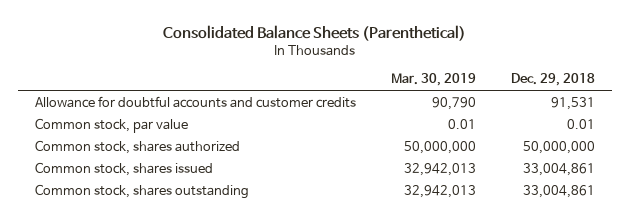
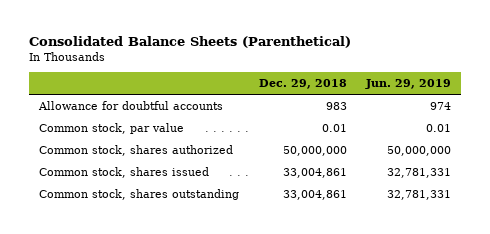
- | Mar. 30, 2019 | Dec. 29, 2018
+ | Dec. 29, 2018 | Jun. 29, 2019
- Allowance for doubtful accounts and customer credits | 90,790 | 91,531
+ Allowance for doubtful accounts | 983 | 974

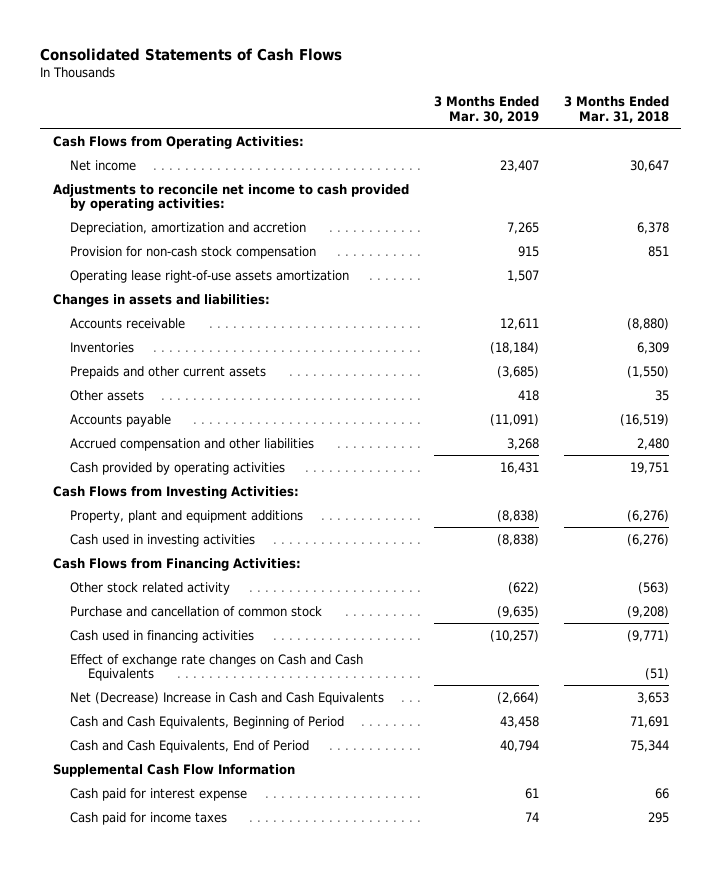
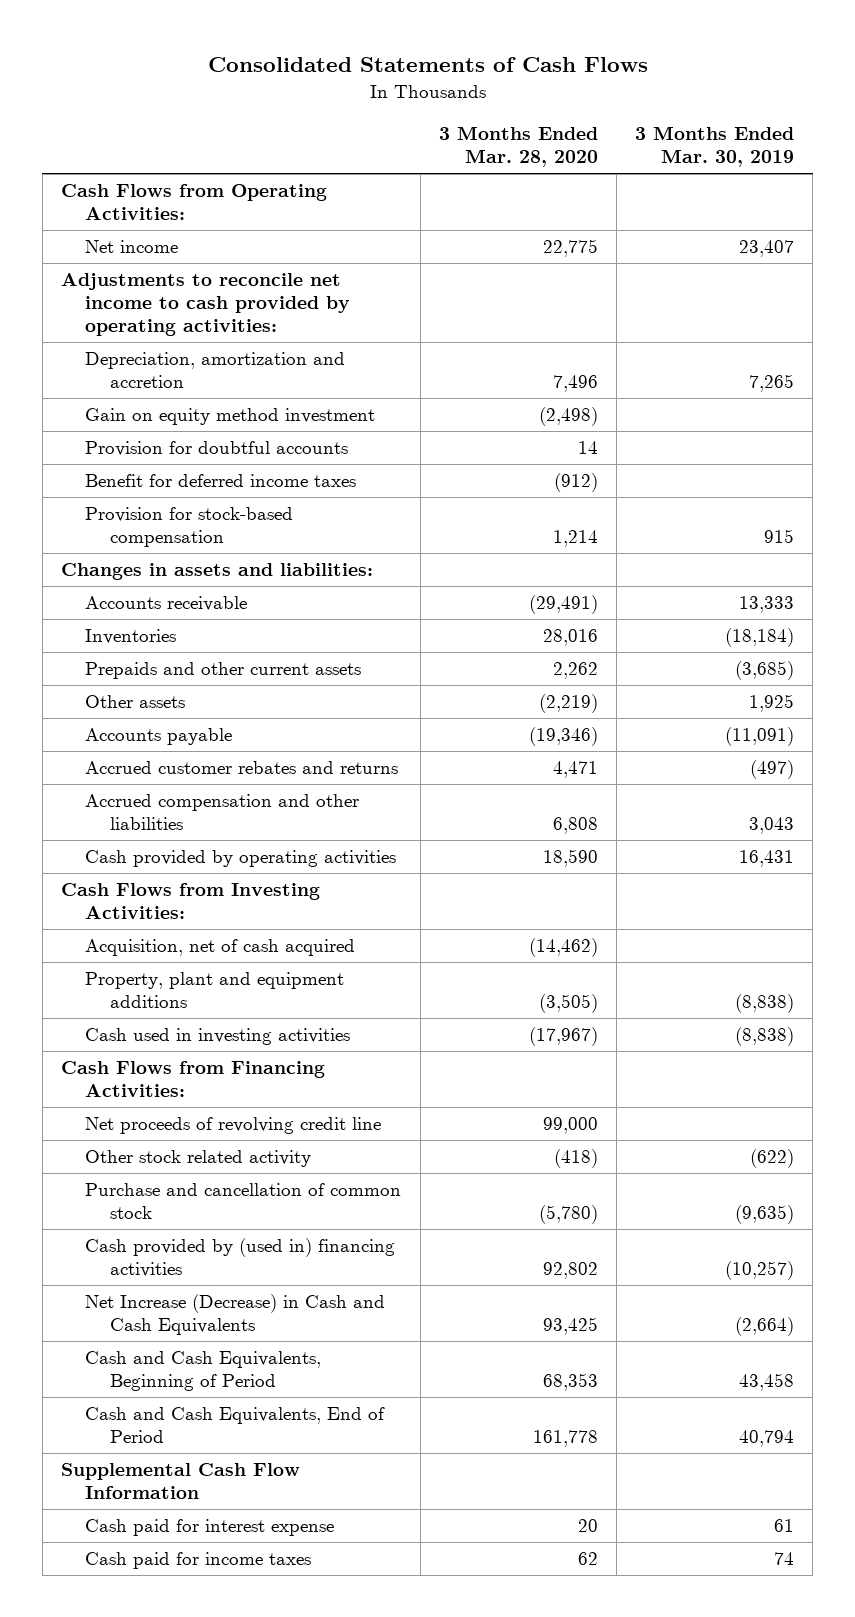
- | 3 Months Ended Mar. 30, 2019 | 3 Months Ended Mar. 31, 2018
+ | 3 Months Ended Mar. 28, 2020 | 3 Months Ended Mar. 30, 2019
- Provision for non-cash stock compensation | 915 | 851
- Operating lease right-of-use assets amortization | 1,507 |
+ Gain on equity method investment | (2,498) |
+ Provision for doubtful accounts | 14 |
+ Benefit for deferred income taxes | (912) |
+ Provision for stock-based compensation | 1,214 | 915
- Accounts receivable | 12,611 | (8,880)
+ Accounts receivable | (29,491) | 13,333
- Other assets | 418 | 35
+ Other assets | (2,219) | 1,925
- Accrued compensation and other liabilities | 3,268 | 2,480
+ Accrued customer rebates and returns | 4,471 | (497)
+ Accrued compensation and other liabilities | 6,808 | 3,043
+ Acquisition, net of cash acquired | (14,462) |
+ Net proceeds of revolving credit line | 99,000 |
- Cash used in financing activities | (10,257) | (9,771)
- Effect of exchange rate changes on Cash and Cash Equivalents | | (51)
- Net (Decrease) Increase in Cash and Cash Equivalents | (2,664) | 3,653
+ Cash provided by (used in) financing activities | 92,802 | (10,257)
+ Net Increase (Decrease) in Cash and Cash Equivalents | 93,425 | (2,664)

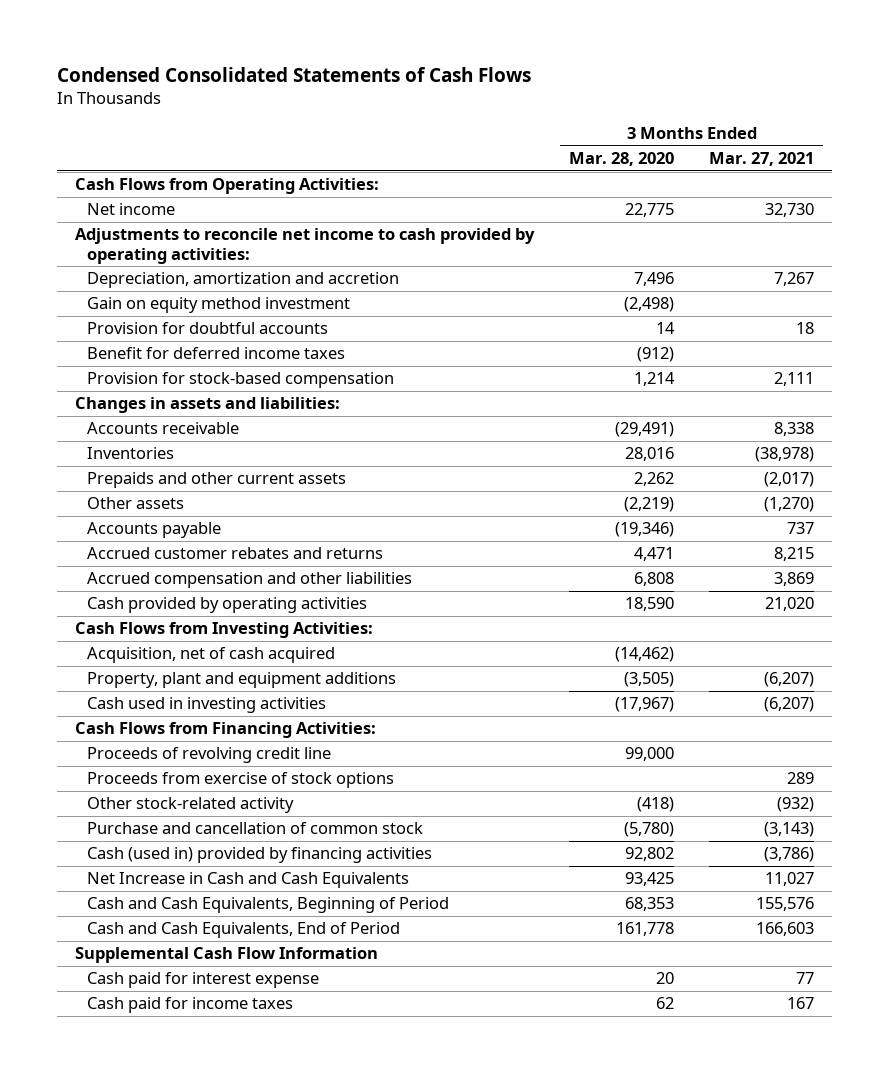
- Consolidated Statements of Cash Flows
+ Condensed Consolidated Statements of Cash Flows
- | 3 Months Ended Mar. 28, 2020 | 3 Months Ended Mar. 30, 2019
+ | 3 Months Ended Mar. 28, 2020 | 3 Months Ended Mar. 27, 2021
- Net proceeds of revolving credit line | 99,000 |
- Other stock related activity | (418) | (622)
+ Proceeds of revolving credit line | 99,000 |
+ Proceeds from exercise of stock options | | 289
+ Other stock-related activity | (418) | (932)
- Cash provided by (used in) financing activities | 92,802 | (10,257)
- Net Increase (Decrease) in Cash and Cash Equivalents | 93,425 | (2,664)
+ Cash (used in) provided by financing activities | 92,802 | (3,786)
+ Net Increase in Cash and Cash Equivalents | 93,425 | 11,027

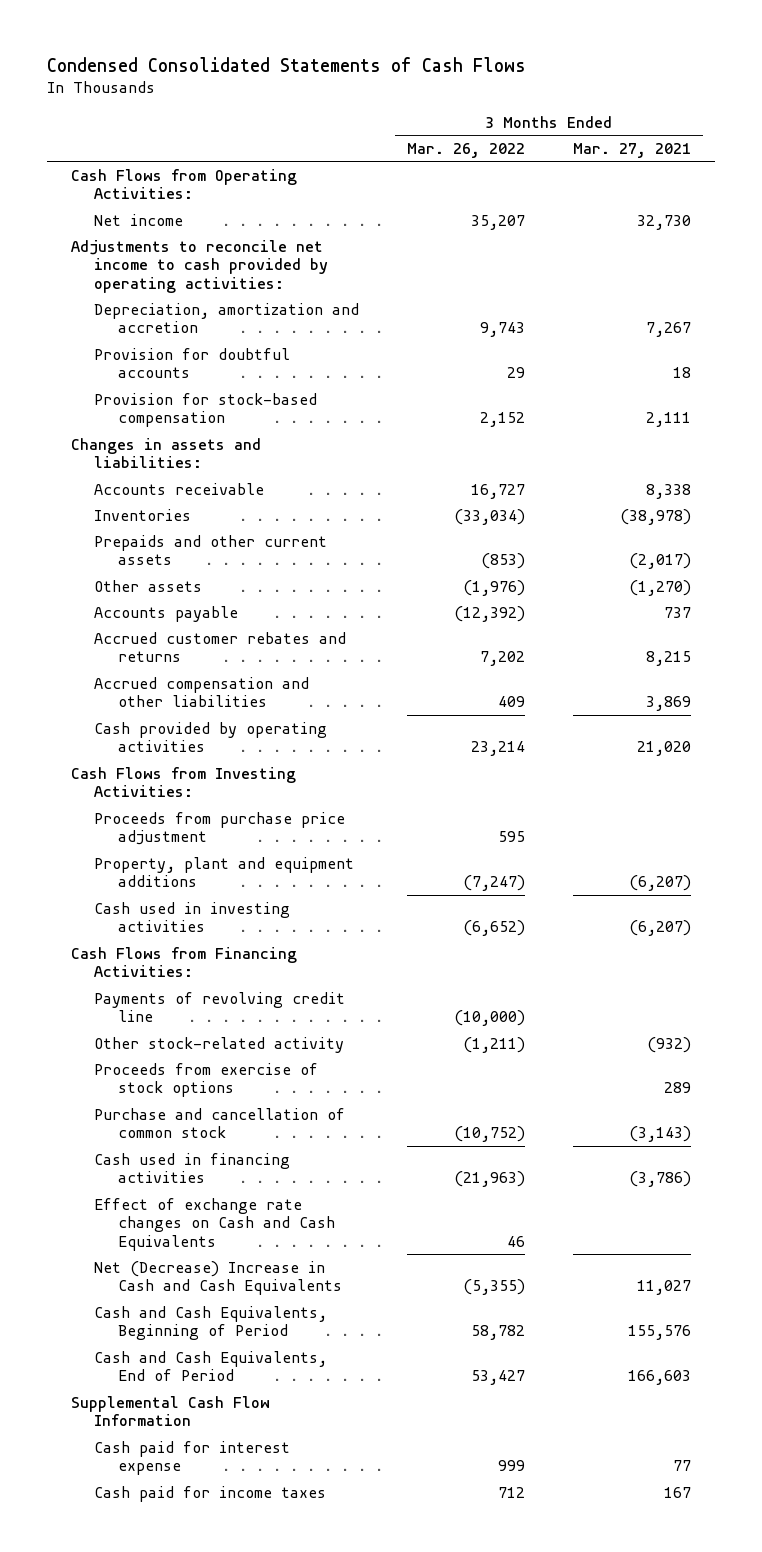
- | 3 Months Ended Mar. 28, 2020 | 3 Months Ended Mar. 27, 2021
+ | 3 Months Ended Mar. 26, 2022 | 3 Months Ended Mar. 27, 2021
- Gain on equity method investment | (2,498) |
- Benefit for deferred income taxes | (912) |
- Acquisition, net of cash acquired | (14,462) |
+ Proceeds from purchase price adjustment | 595 |
- Proceeds of revolving credit line | 99,000 |
+ Payments of revolving credit line | (10,000) |
moved down: Proceeds from exercise of stock options | | 289
- Cash (used in) provided by financing activities | 92,802 | (3,786)
- Net Increase in Cash and Cash Equivalents | 93,425 | 11,027
+ Cash used in financing activities | (21,963) | (3,786)
+ Effect of exchange rate changes on Cash and Cash Equivalents | 46 |
+ Net (Decrease) Increase in Cash and Cash Equivalents | (5,355) | 11,027

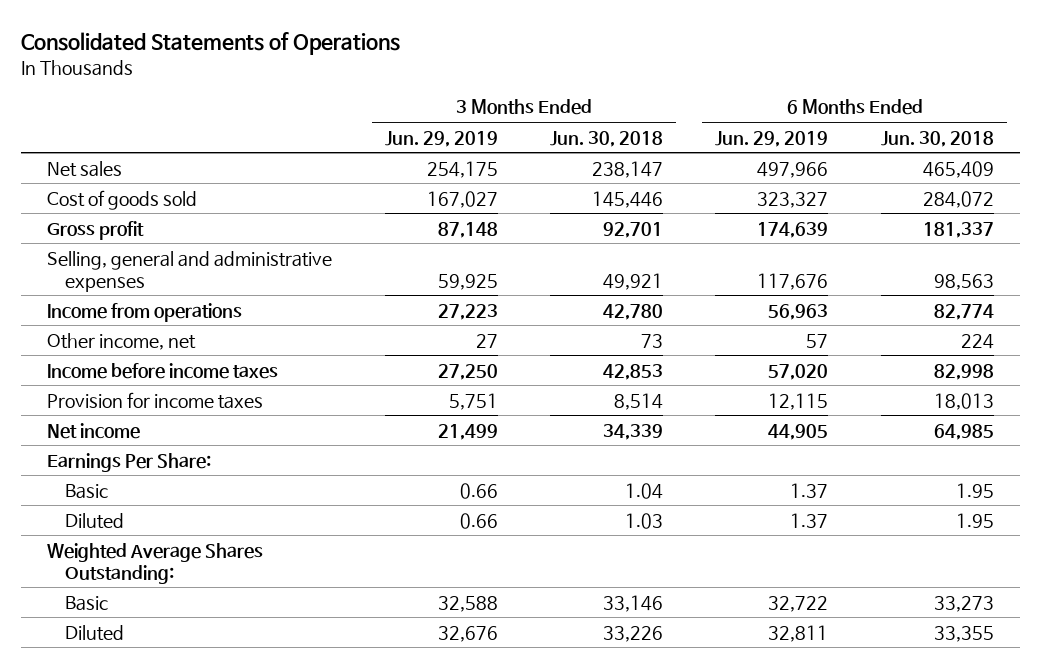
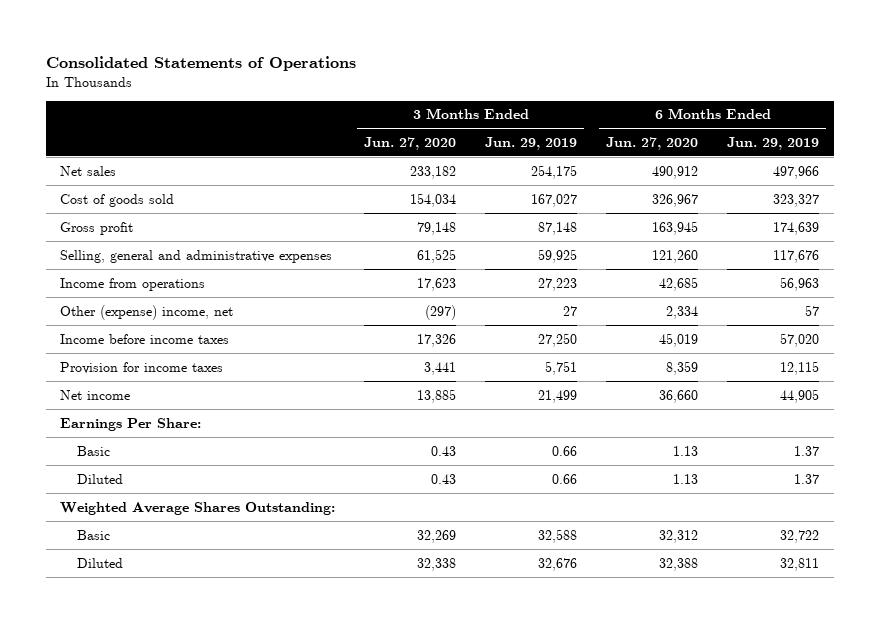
- | 3 Months Ended Jun. 29, 2019 | 3 Months Ended Jun. 30, 2018 | 6 Months Ended Jun. 29, 2019 | 6 Months Ended Jun. 30, 2018
+ | 3 Months Ended Jun. 27, 2020 | 3 Months Ended Jun. 29, 2019 | 6 Months Ended Jun. 27, 2020 | 6 Months Ended Jun. 29, 2019
- Other income, net | 27 | 73 | 57 | 224
+ Other (expense) income, net | (297) | 27 | 2,334 | 57

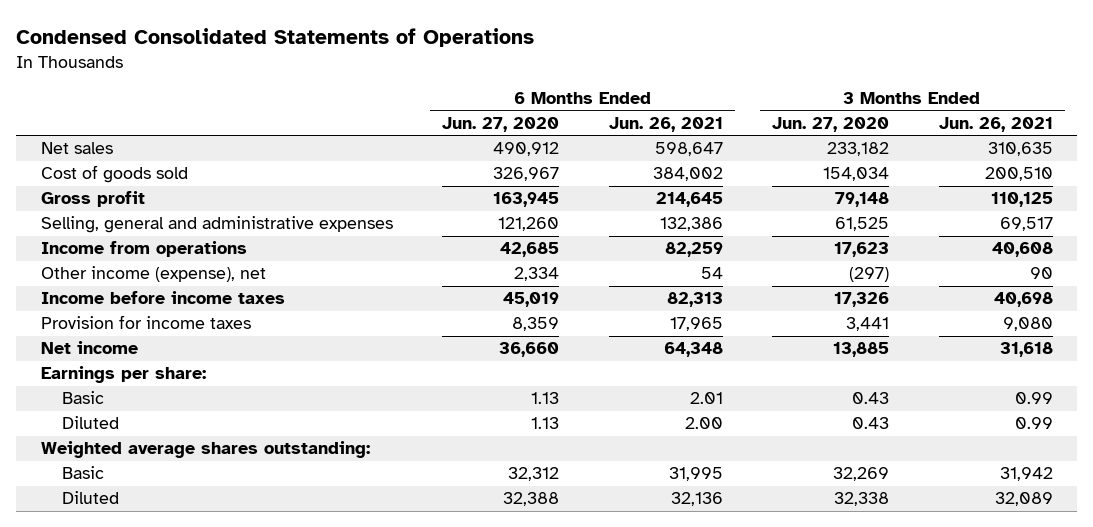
- Consolidated Statements of Operations
+ Condensed Consolidated Statements of Operations
- | 3 Months Ended Jun. 27, 2020 | 3 Months Ended Jun. 29, 2019 | 6 Months Ended Jun. 27, 2020 | 6 Months Ended Jun. 29, 2019
+ | 6 Months Ended Jun. 27, 2020 | 6 Months Ended Jun. 26, 2021 | 3 Months Ended Jun. 27, 2020 | 3 Months Ended Jun. 26, 2021
- Other (expense) income, net | (297) | 27 | 2,334 | 57
+ Other income (expense), net | 2,334 | 54 | (297) | 90
- Earnings Per Share:
+ Earnings per share:
- Weighted Average Shares Outstanding:
+ Weighted average shares outstanding:

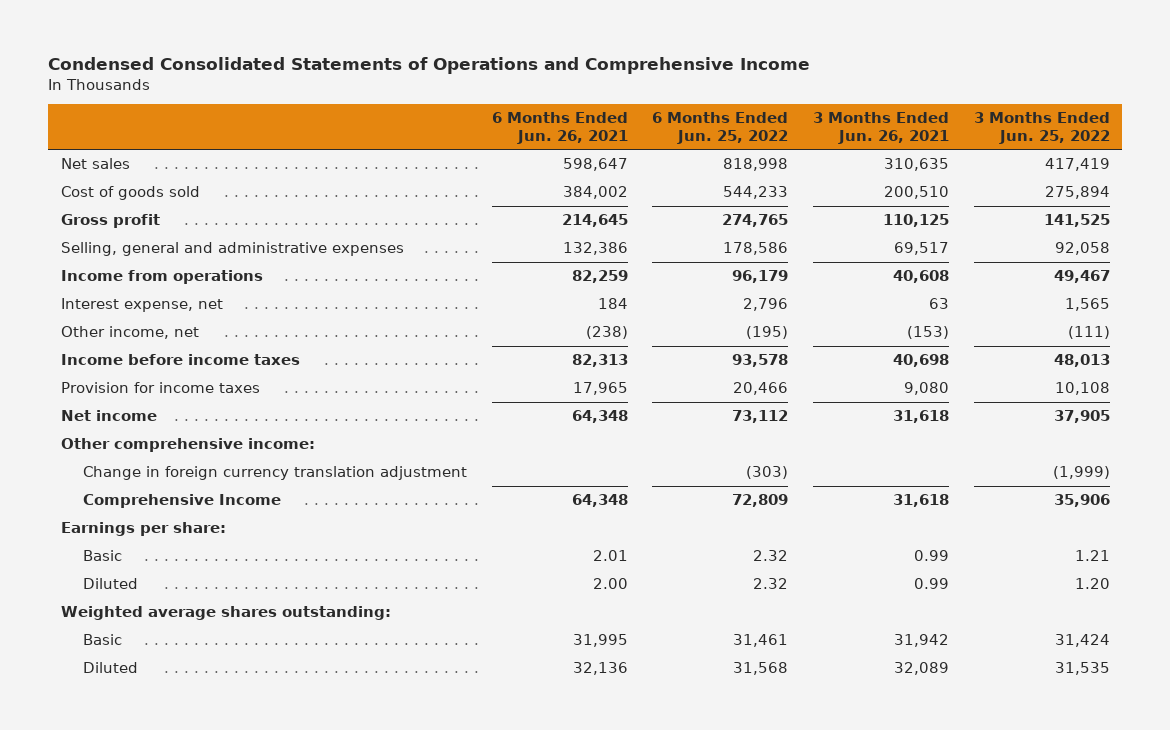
- Condensed Consolidated Statements of Operations
+ Condensed Consolidated Statements of Operations and Comprehensive Income
- | 6 Months Ended Jun. 27, 2020 | 6 Months Ended Jun. 26, 2021 | 3 Months Ended Jun. 27, 2020 | 3 Months Ended Jun. 26, 2021
+ | 6 Months Ended Jun. 26, 2021 | 6 Months Ended Jun. 25, 2022 | 3 Months Ended Jun. 26, 2021 | 3 Months Ended Jun. 25, 2022
- Other income (expense), net | 2,334 | 54 | (297) | 90
+ Interest expense, net | 184 | 2,796 | 63 | 1,565
+ Other income, net | (238) | (195) | (153) | (111)
+ Other comprehensive income:
+ Change in foreign currency translation adjustment | | (303) | | (1,999)
+ Comprehensive Income | 64,348 | 72,809 | 31,618 | 35,906

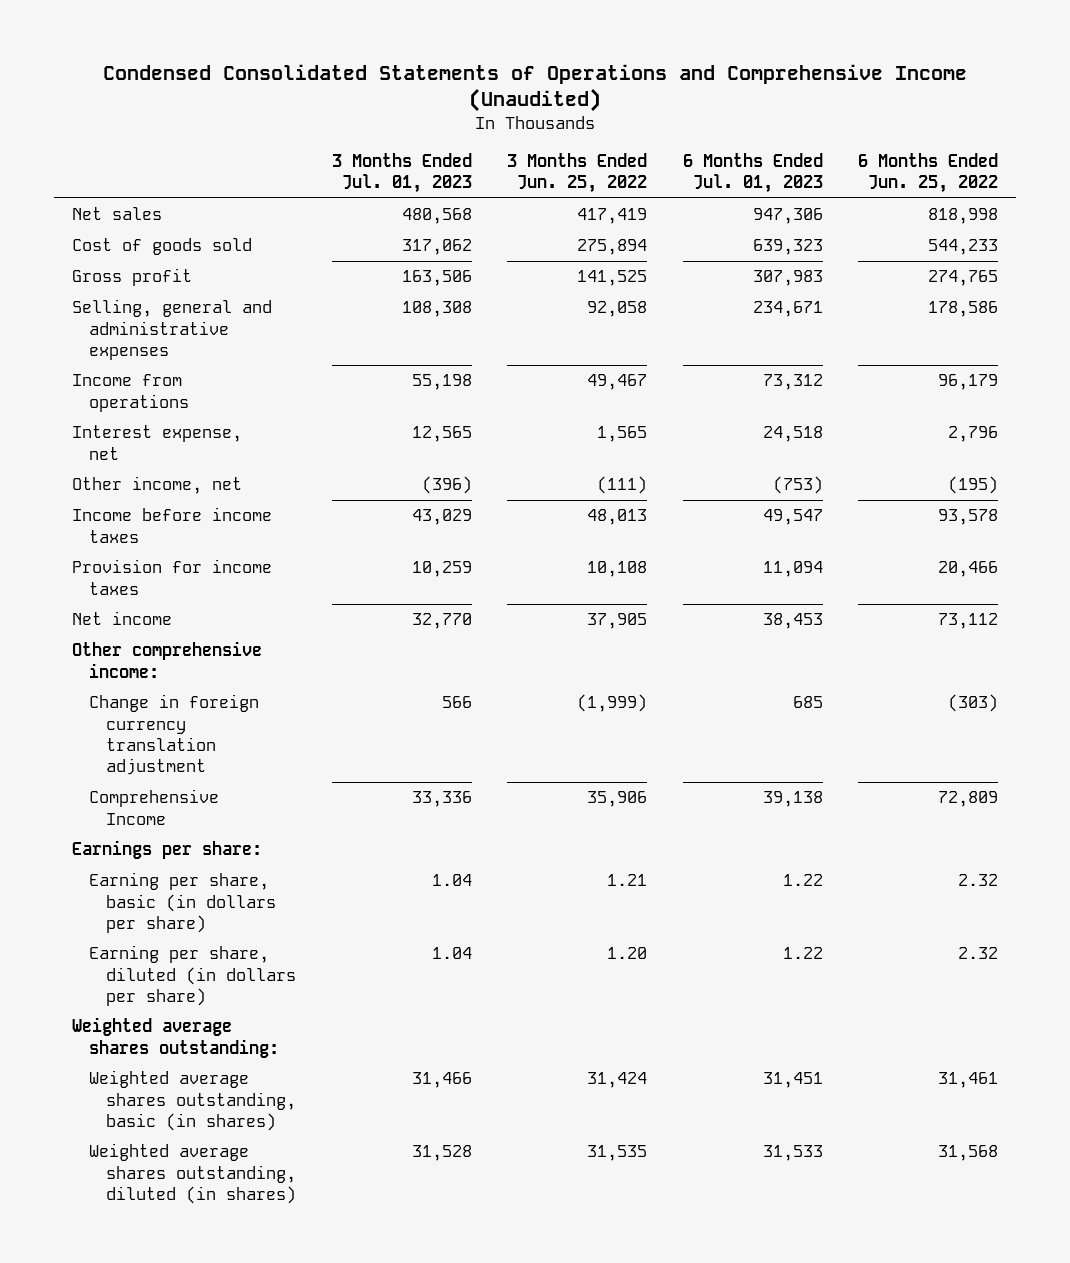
- Condensed Consolidated Statements of Operations and Comprehensive Income
+ Condensed Consolidated Statements of Operations and Comprehensive Income (Unaudited)
- | 6 Months Ended Jun. 26, 2021 | 6 Months Ended Jun. 25, 2022 | 3 Months Ended Jun. 26, 2021 | 3 Months Ended Jun. 25, 2022
+ | 3 Months Ended Jul. 01, 2023 | 3 Months Ended Jun. 25, 2022 | 6 Months Ended Jul. 01, 2023 | 6 Months Ended Jun. 25, 2022
- Basic | 2.01 | 2.32 | 0.99 | 1.21
- Diluted | 2.00 | 2.32 | 0.99 | 1.20
+ Earning per share, basic (in dollars per share) | 1.04 | 1.21 | 1.22 | 2.32
+ Earning per share, diluted (in dollars per share) | 1.04 | 1.20 | 1.22 | 2.32
- Basic | 31,995 | 31,461 | 31,942 | 31,424
- Diluted | 32,136 | 31,568 | 32,089 | 31,535
+ Weighted average shares outstanding, basic (in shares) | 31,466 | 31,424 | 31,451 | 31,461
+ Weighted average shares outstanding, diluted (in shares) | 31,528 | 31,535 | 31,533 | 31,568

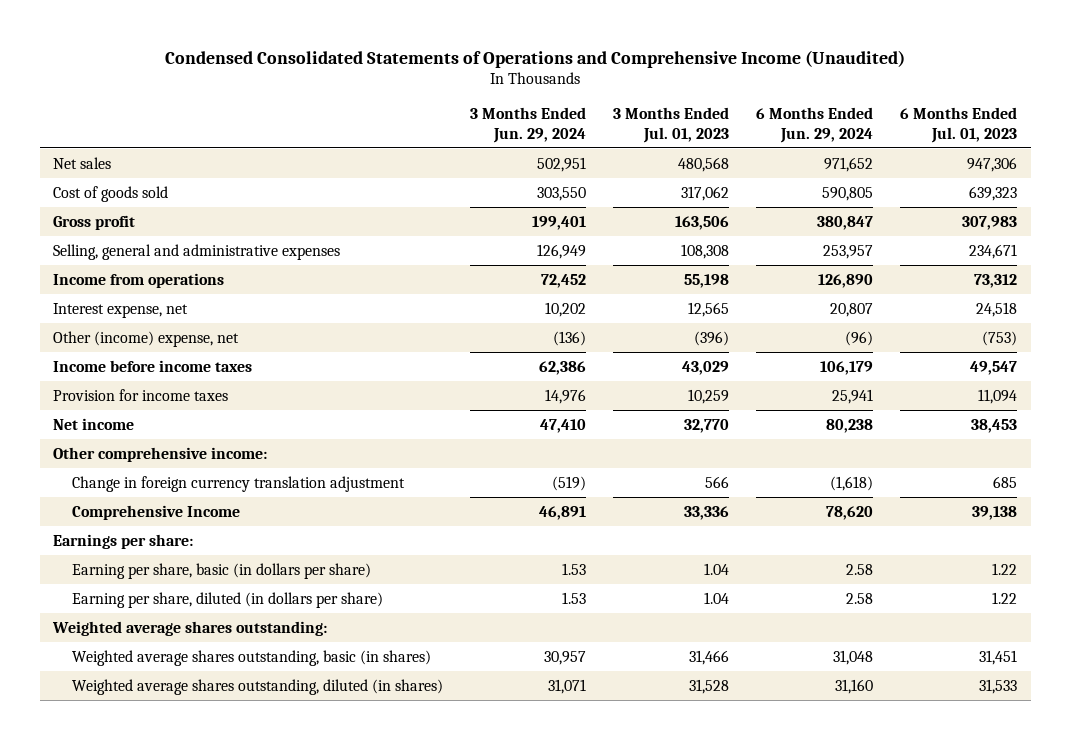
- | 3 Months Ended Jul. 01, 2023 | 3 Months Ended Jun. 25, 2022 | 6 Months Ended Jul. 01, 2023 | 6 Months Ended Jun. 25, 2022
+ | 3 Months Ended Jun. 29, 2024 | 3 Months Ended Jul. 01, 2023 | 6 Months Ended Jun. 29, 2024 | 6 Months Ended Jul. 01, 2023
- Other income, net | (396) | (111) | (753) | (195)
+ Other (income) expense, net | (136) | (396) | (96) | (753)

